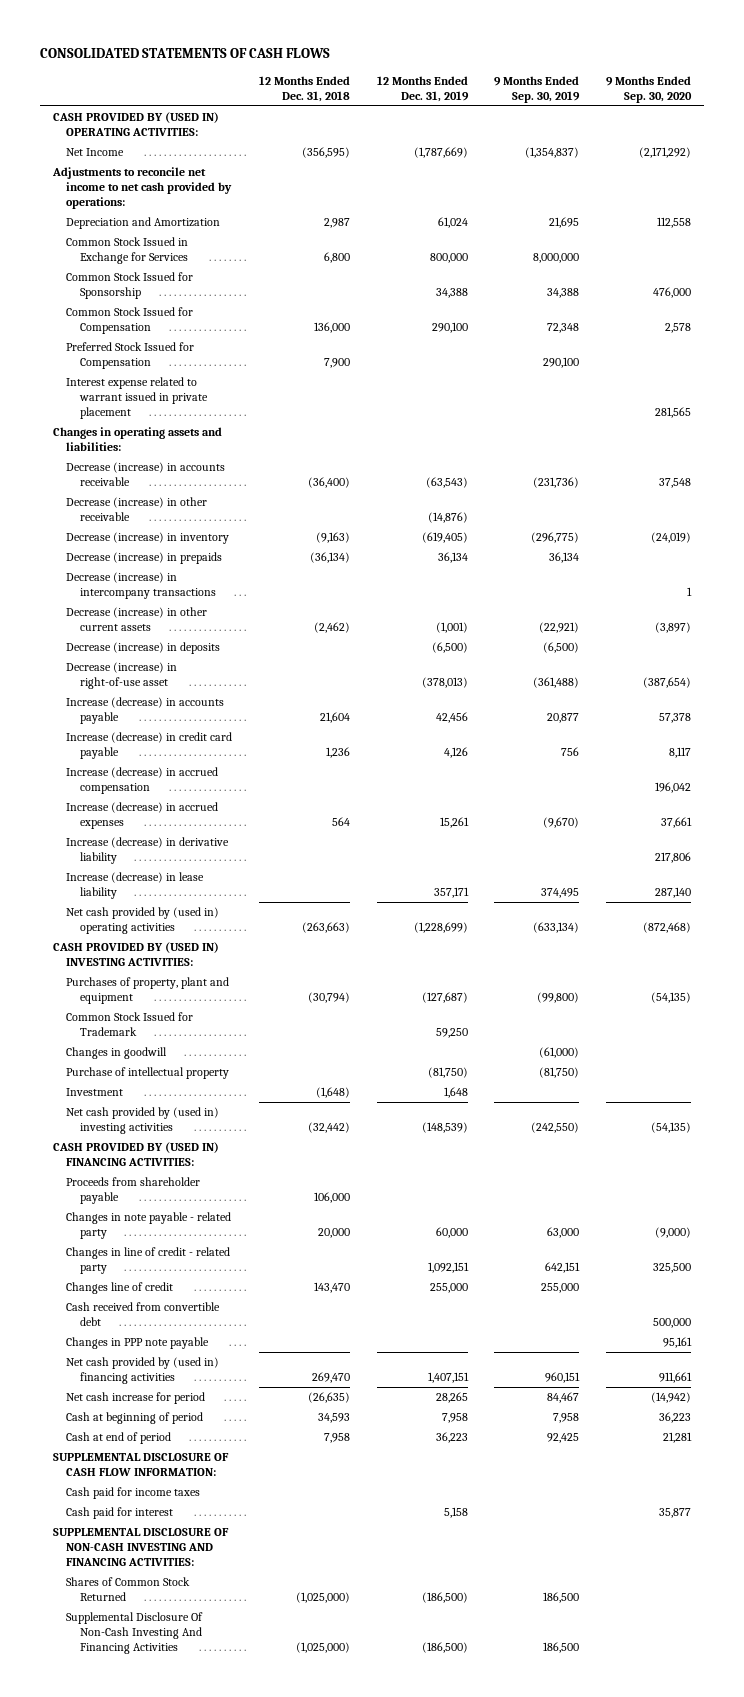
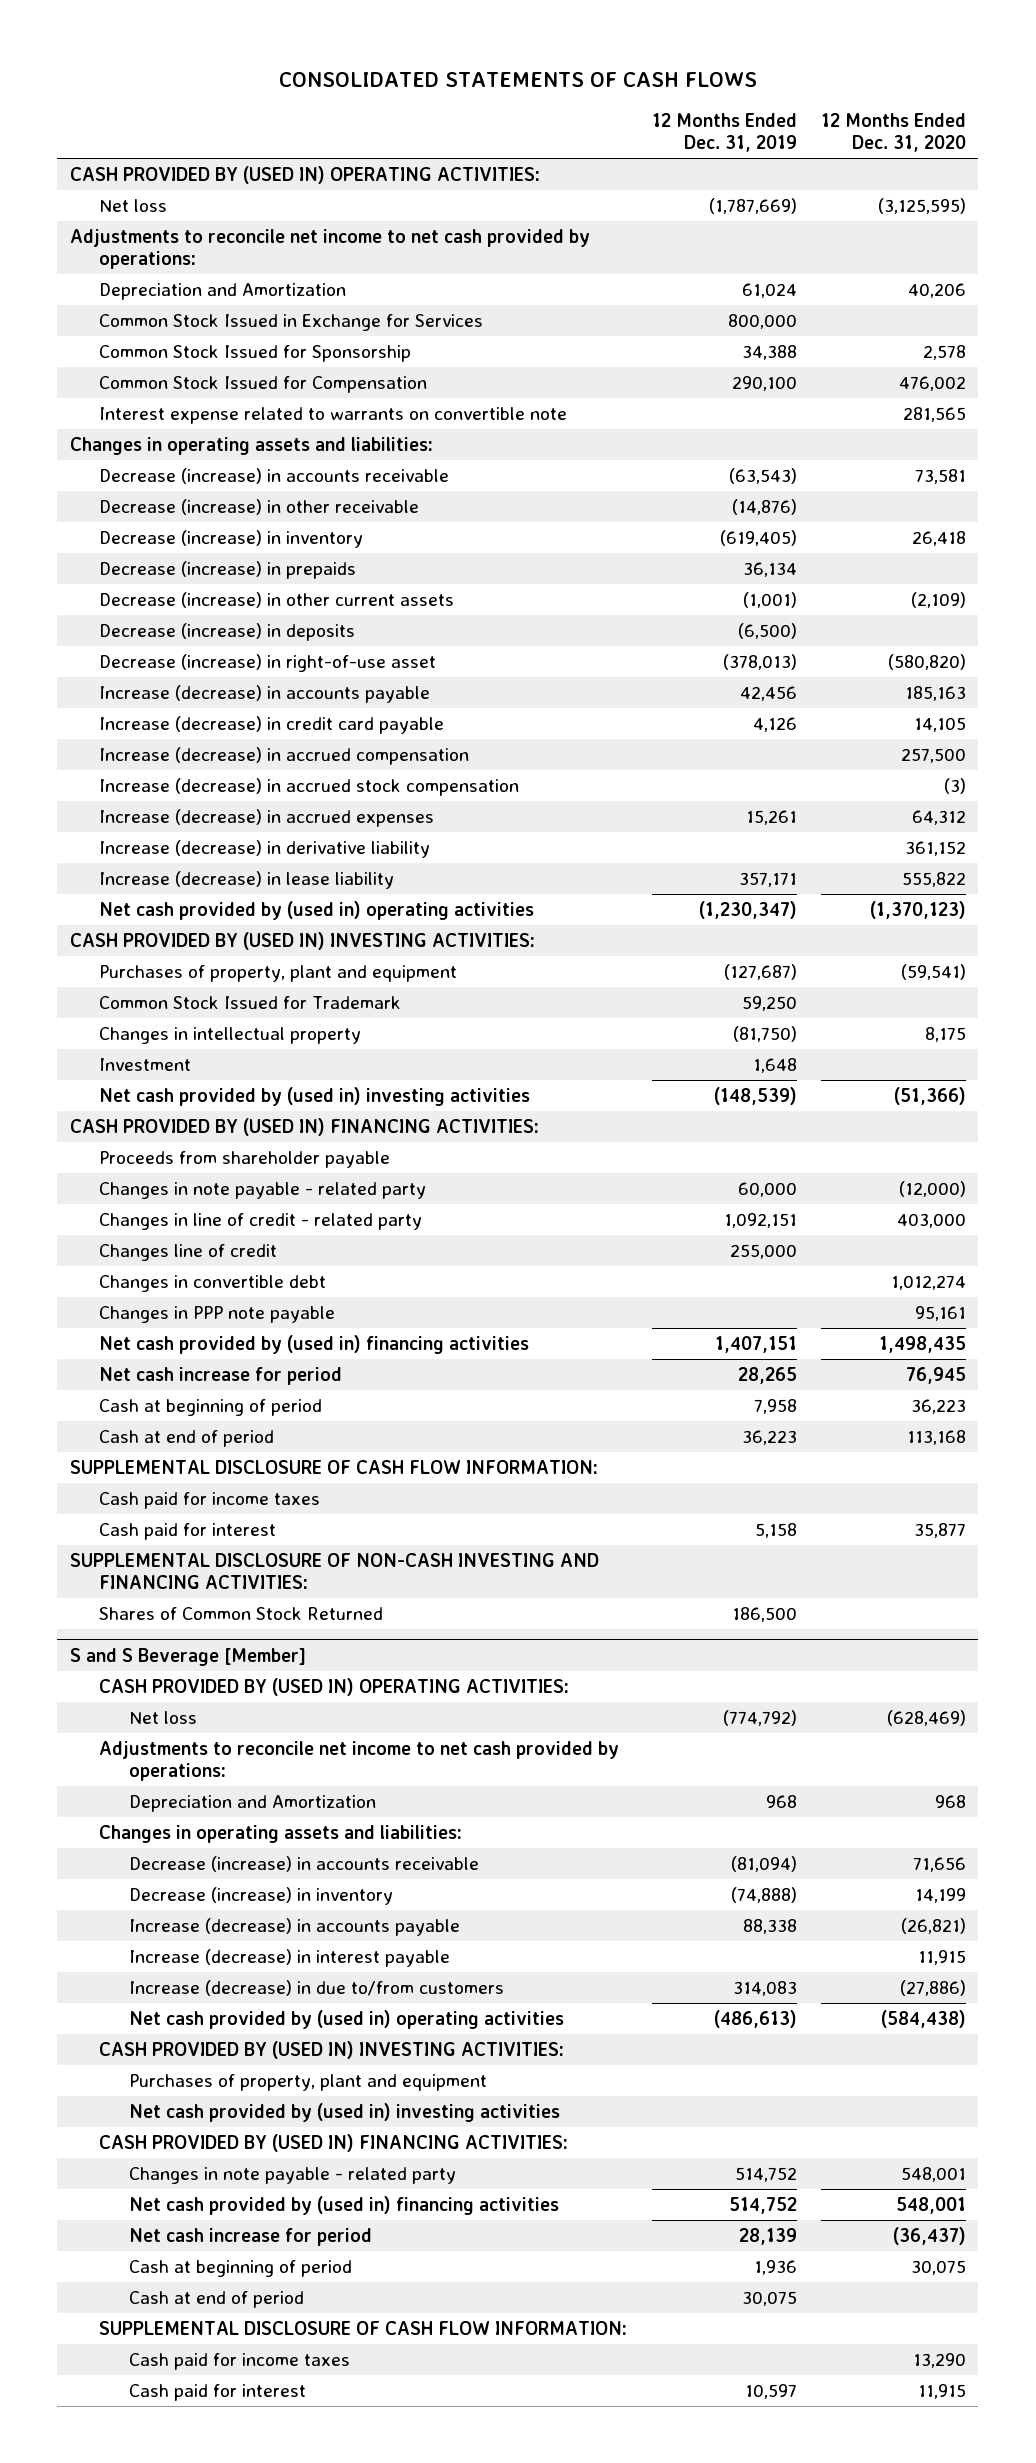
- | 12 Months Ended Dec. 31, 2018 | 12 Months Ended Dec. 31, 2019 | 9 Months Ended Sep. 30, 2019 | 9 Months Ended Sep. 30, 2020
+ | 12 Months Ended Dec. 31, 2019 | 12 Months Ended Dec. 31, 2020
- Net Income | (356,595) | (1,787,669) | (1,354,837) | (2,171,292)
+ Net loss | (1,787,669) | (3,125,595)
- Preferred Stock Issued for Compensation | 7,900 | | 290,100 |
- Interest expense related to warrant issued in private placement | | | | 281,565
+ Interest expense related to warrants on convertible note | | 281,565
- Decrease (increase) in intercompany transactions | | | | 1
+ Increase (decrease) in accrued stock compensation | | (3)
- Net cash provided by (used in) operating activities | (263,663) | (1,228,699) | (633,134) | (872,468)
+ Net cash provided by (used in) operating activities | (1,230,347) | (1,370,123)
- Changes in goodwill | | | (61,000) |
- Purchase of intellectual property | | (81,750) | (81,750) |
+ Changes in intellectual property | (81,750) | 8,175
- Cash received from convertible debt | | | | 500,000
+ Changes in convertible debt | | 1,012,274
- Shares of Common Stock Returned | (1,025,000) | (186,500) | 186,500 |
- Supplemental Disclosure Of Non-Cash Investing And Financing Activities | (1,025,000) | (186,500) | 186,500 |
+ Shares of Common Stock Returned | 186,500 |
+ S and S Beverage [Member]
+ CASH PROVIDED BY (USED IN) OPERATING ACTIVITIES:
+ Net loss | (774,792) | (628,469)
+ Adjustments to reconcile net income to net cash provided by operations:
+ Depreciation and Amortization | 968 | 968
+ Changes in operating assets and liabilities:
+ Decrease (increase) in accounts receivable | (81,094) | 71,656
+ Decrease (increase) in inventory | (74,888) | 14,199
+ Increase (decrease) in accounts payable | 88,338 | (26,821)
+ Increase (decrease) in interest payable | | 11,915
+ Increase (decrease) in due to/from customers | 314,083 | (27,886)
+ Net cash provided by (used in) operating activities | (486,613) | (584,438)
+ CASH PROVIDED BY (USED IN) INVESTING ACTIVITIES:
+ Purchases of property, plant and equipment
+ Net cash provided by (used in) investing activities
+ CASH PROVIDED BY (USED IN) FINANCING ACTIVITIES:
+ Changes in note payable - related party | 514,752 | 548,001
+ Net cash provided by (used in) financing activities | 514,752 | 548,001
+ Net cash increase for period | 28,139 | (36,437)
+ Cash at beginning of period | 1,936 | 30,075
+ Cash at end of period | 30,075 |
+ SUPPLEMENTAL DISCLOSURE OF CASH FLOW INFORMATION:
+ Cash paid for income taxes | | 13,290
+ Cash paid for interest | 10,597 | 11,915

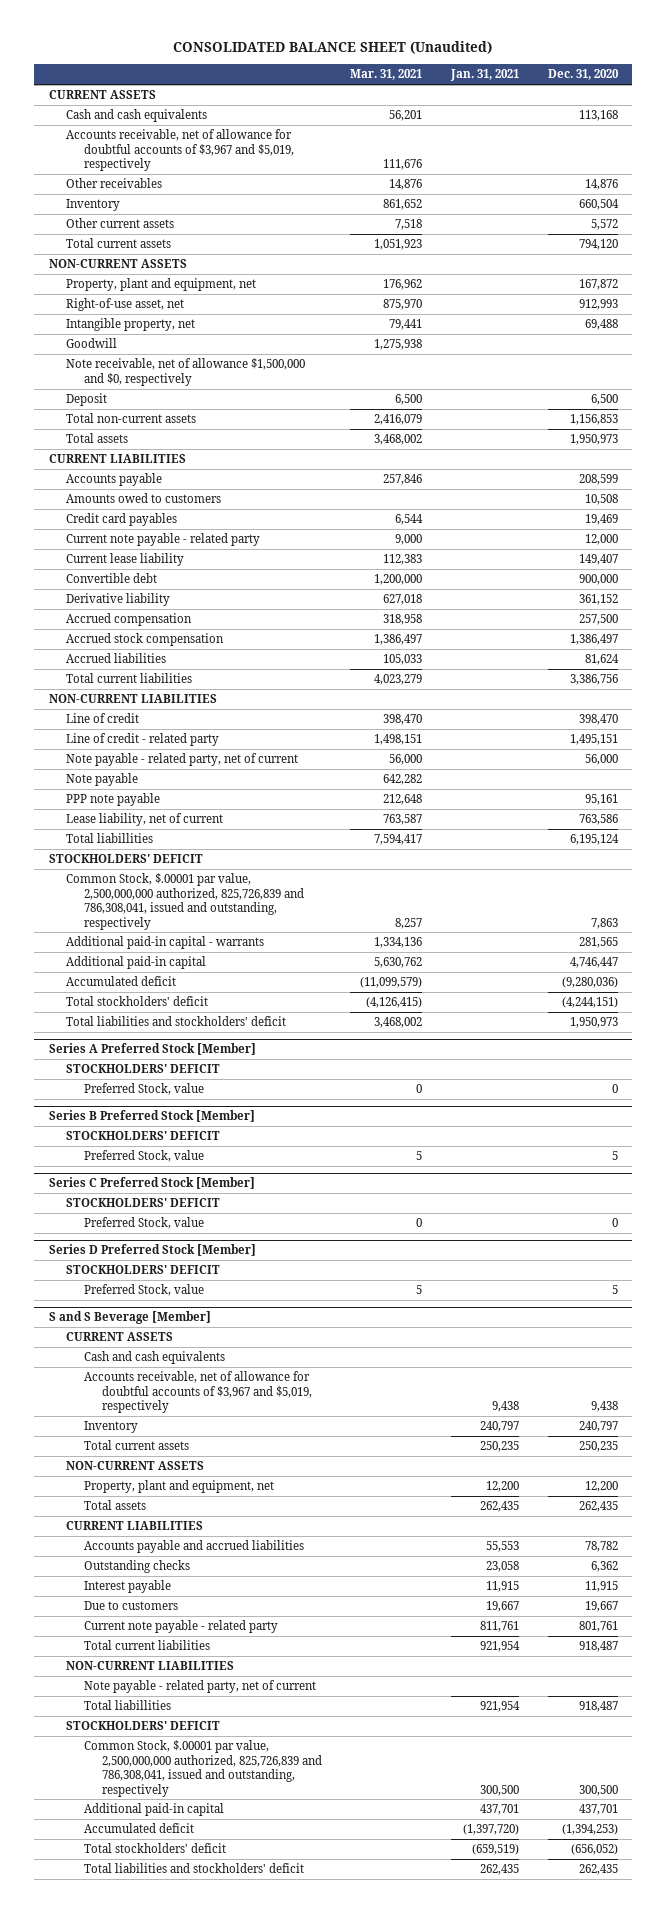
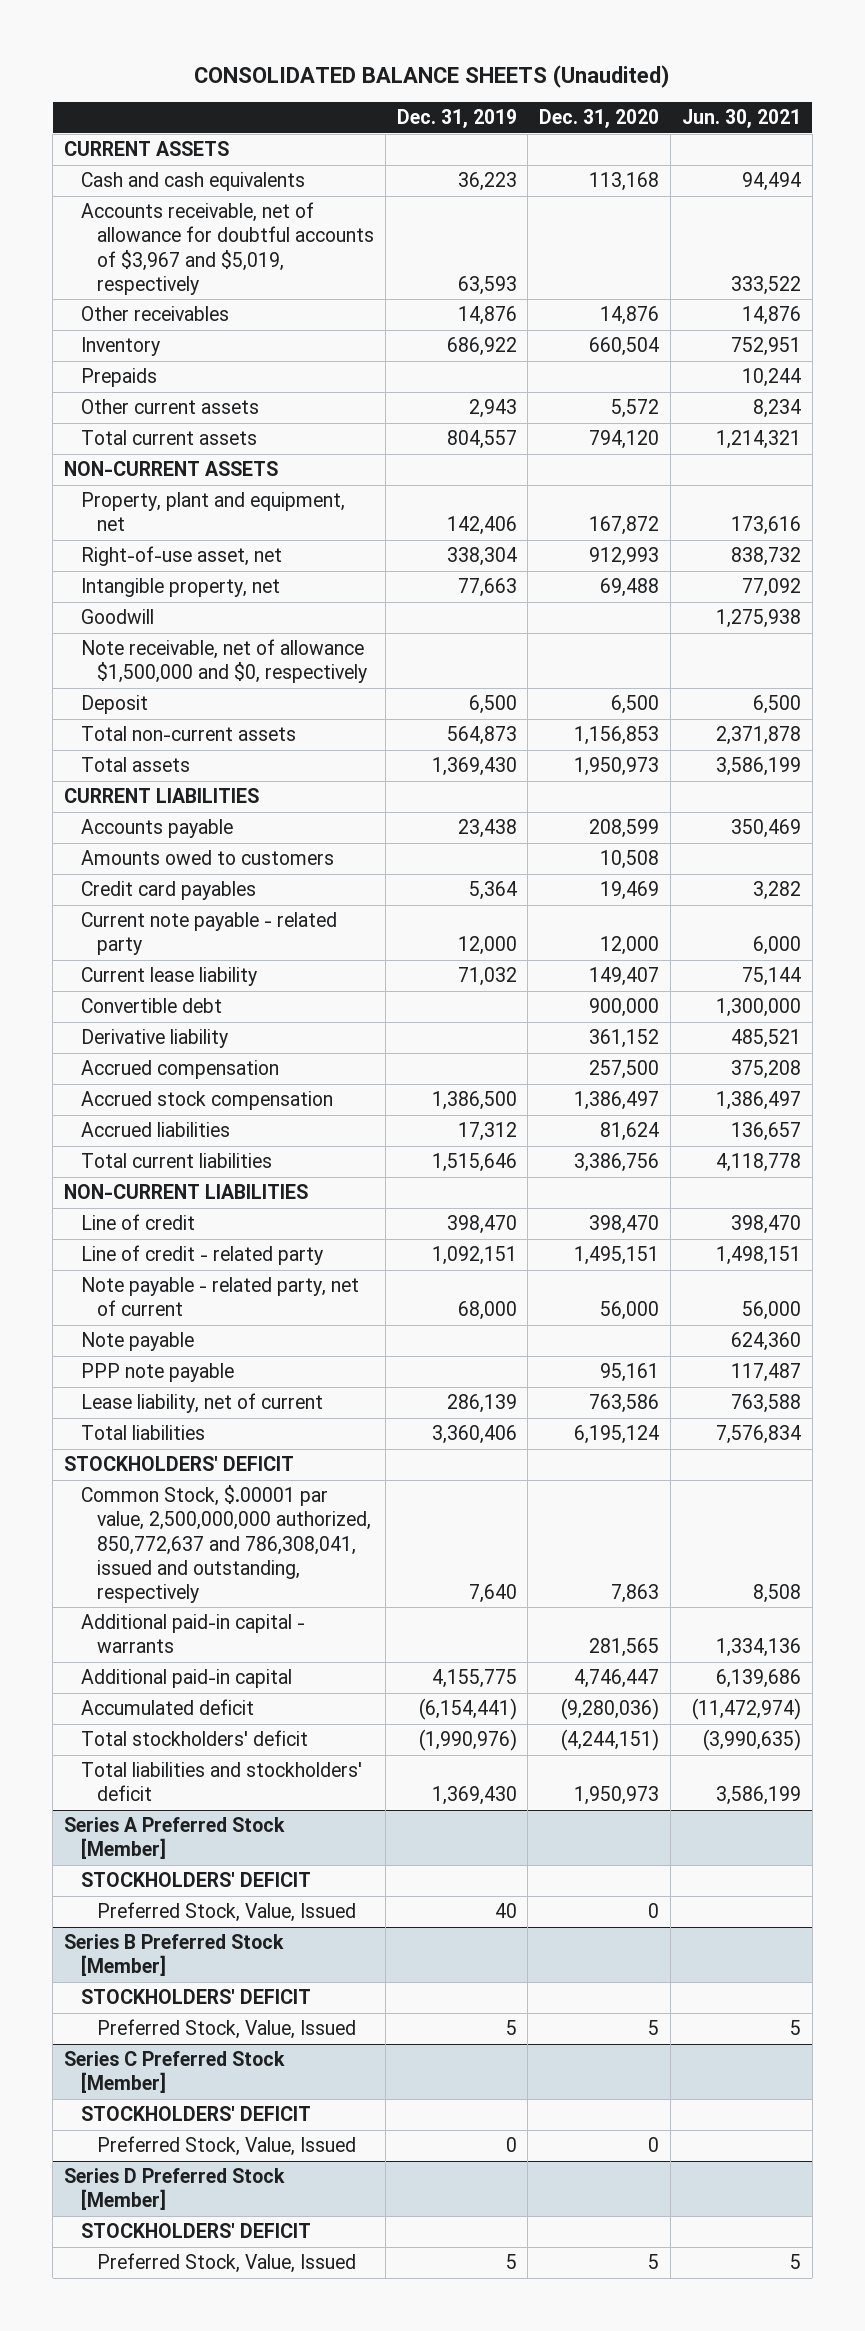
- CONSOLIDATED BALANCE SHEET (Unaudited)
+ CONSOLIDATED BALANCE SHEETS (Unaudited)
- | Mar. 31, 2021 | Jan. 31, 2021 | Dec. 31, 2020
+ | Dec. 31, 2019 | Dec. 31, 2020 | Jun. 30, 2021
+ Prepaids | | | 10,244
- Total liabillities | 7,594,417 | | 6,195,124
+ Total liabilities | 3,360,406 | 6,195,124 | 7,576,834
- Common Stock, $.00001 par value, 2,500,000,000 authorized, 825,726,839 and 786,308,041, issued and outstanding, respectively | 8,257 | | 7,863
+ Common Stock, $.00001 par value, 2,500,000,000 authorized, 850,772,637 and 786,308,041, issued and outstanding, respectively | 7,640 | 7,863 | 8,508
@ Series A Preferred Stock [Member]
- Preferred Stock, value | 0 | | 0
+ Preferred Stock, Value, Issued | 40 | 0 |
@ Series B Preferred Stock [Member]
- Preferred Stock, value | 5 | | 5
+ Preferred Stock, Value, Issued | 5 | 5 | 5
@ Series C Preferred Stock [Member]
- Preferred Stock, value | 0 | | 0
+ Preferred Stock, Value, Issued | 0 | 0 |
@ Series D Preferred Stock [Member]
- Preferred Stock, value | 5 | | 5
- S and S Beverage [Member]
- CURRENT ASSETS
- Cash and cash equivalents
- Accounts receivable, net of allowance for doubtful accounts of $3,967 and $5,019, respectively | | 9,438 | 9,438
- Inventory | | 240,797 | 240,797
- Total current assets | | 250,235 | 250,235
- NON-CURRENT ASSETS
- Property, plant and equipment, net | | 12,200 | 12,200
- Total assets | | 262,435 | 262,435
- CURRENT LIABILITIES
- Accounts payable and accrued liabilities | | 55,553 | 78,782
- Outstanding checks | | 23,058 | 6,362
- Interest payable | | 11,915 | 11,915
- Due to customers | | 19,667 | 19,667
- Current note payable - related party | | 811,761 | 801,761
- Total current liabilities | | 921,954 | 918,487
- NON-CURRENT LIABILITIES
- Note payable - related party, net of current
- Total liabillities | | 921,954 | 918,487
- STOCKHOLDERS' DEFICIT
- Common Stock, $.00001 par value, 2,500,000,000 authorized, 825,726,839 and 786,308,041, issued and outstanding, respectively | | 300,500 | 300,500
- Additional paid-in capital | | 437,701 | 437,701
- Accumulated deficit | | (1,397,720) | (1,394,253)
- Total stockholders' deficit | | (659,519) | (656,052)
- Total liabilities and stockholders' deficit | | 262,435 | 262,435
@ Series D Preferred Stock [Member]
+ Preferred Stock, Value, Issued | 5 | 5 | 5

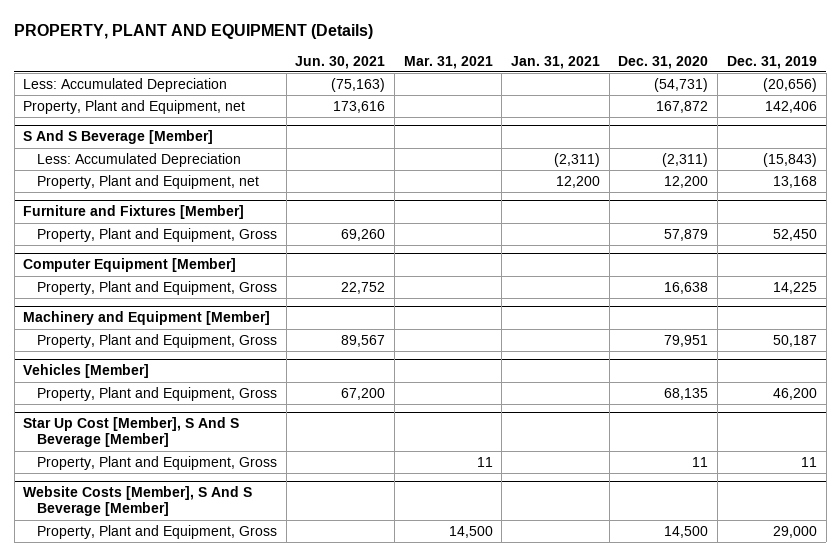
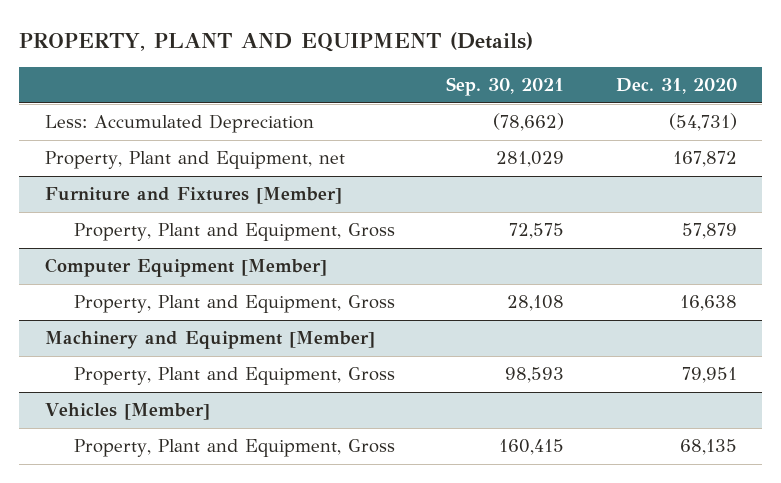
- | Jun. 30, 2021 | Mar. 31, 2021 | Jan. 31, 2021 | Dec. 31, 2020 | Dec. 31, 2019
+ | Sep. 30, 2021 | Dec. 31, 2020
- S And S Beverage [Member]
- Less: Accumulated Depreciation | | | (2,311) | (2,311) | (15,843)
- Property, Plant and Equipment, net | | | 12,200 | 12,200 | 13,168
- Star Up Cost [Member], S And S Beverage [Member]
- Property, Plant and Equipment, Gross | | 11 | | 11 | 11
- Website Costs [Member], S And S Beverage [Member]
- Property, Plant and Equipment, Gross | | 14,500 | | 14,500 | 29,000

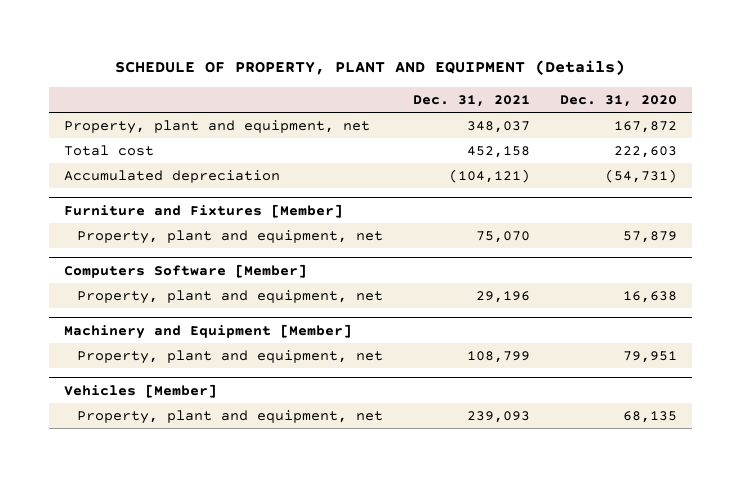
- PROPERTY, PLANT AND EQUIPMENT (Details)
+ SCHEDULE OF PROPERTY, PLANT AND EQUIPMENT (Details)
- | Sep. 30, 2021 | Dec. 31, 2020
+ | Dec. 31, 2021 | Dec. 31, 2020
- Less: Accumulated Depreciation | (78,662) | (54,731)
- Property, Plant and Equipment, net | 281,029 | 167,872
+ Property, plant and equipment, net | 348,037 | 167,872
+ Total cost | 452,158 | 222,603
+ Accumulated depreciation | (104,121) | (54,731)
@ Furniture and Fixtures [Member]
- Property, Plant and Equipment, Gross | 72,575 | 57,879
- Computer Equipment [Member]
- Property, Plant and Equipment, Gross | 28,108 | 16,638
@ Furniture and Fixtures [Member]
+ Property, plant and equipment, net | 75,070 | 57,879
+ Computers Software [Member]
+ Property, plant and equipment, net | 29,196 | 16,638
@ Machinery and Equipment [Member]
- Property, Plant and Equipment, Gross | 98,593 | 79,951
+ Property, plant and equipment, net | 108,799 | 79,951
@ Vehicles [Member]
- Property, Plant and Equipment, Gross | 160,415 | 68,135
+ Property, plant and equipment, net | 239,093 | 68,135

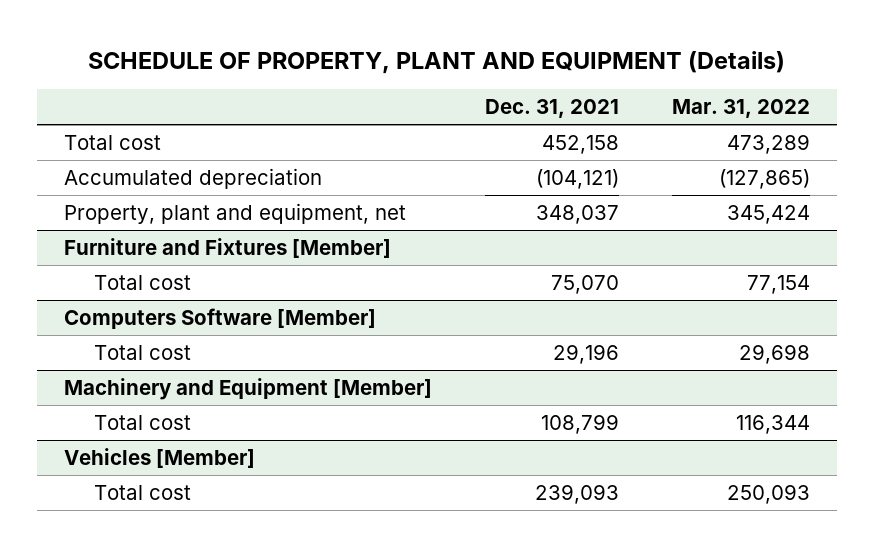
- | Dec. 31, 2021 | Dec. 31, 2020
+ | Dec. 31, 2021 | Mar. 31, 2022
moved down: Property, plant and equipment, net | 348,037 | 345,424
@ Furniture and Fixtures [Member]
- Property, plant and equipment, net | 75,070 | 57,879
+ Total cost | 75,070 | 77,154
@ Computers Software [Member]
- Property, plant and equipment, net | 29,196 | 16,638
+ Total cost | 29,196 | 29,698
@ Machinery and Equipment [Member]
- Property, plant and equipment, net | 108,799 | 79,951
+ Total cost | 108,799 | 116,344
@ Vehicles [Member]
- Property, plant and equipment, net | 239,093 | 68,135
+ Total cost | 239,093 | 250,093

